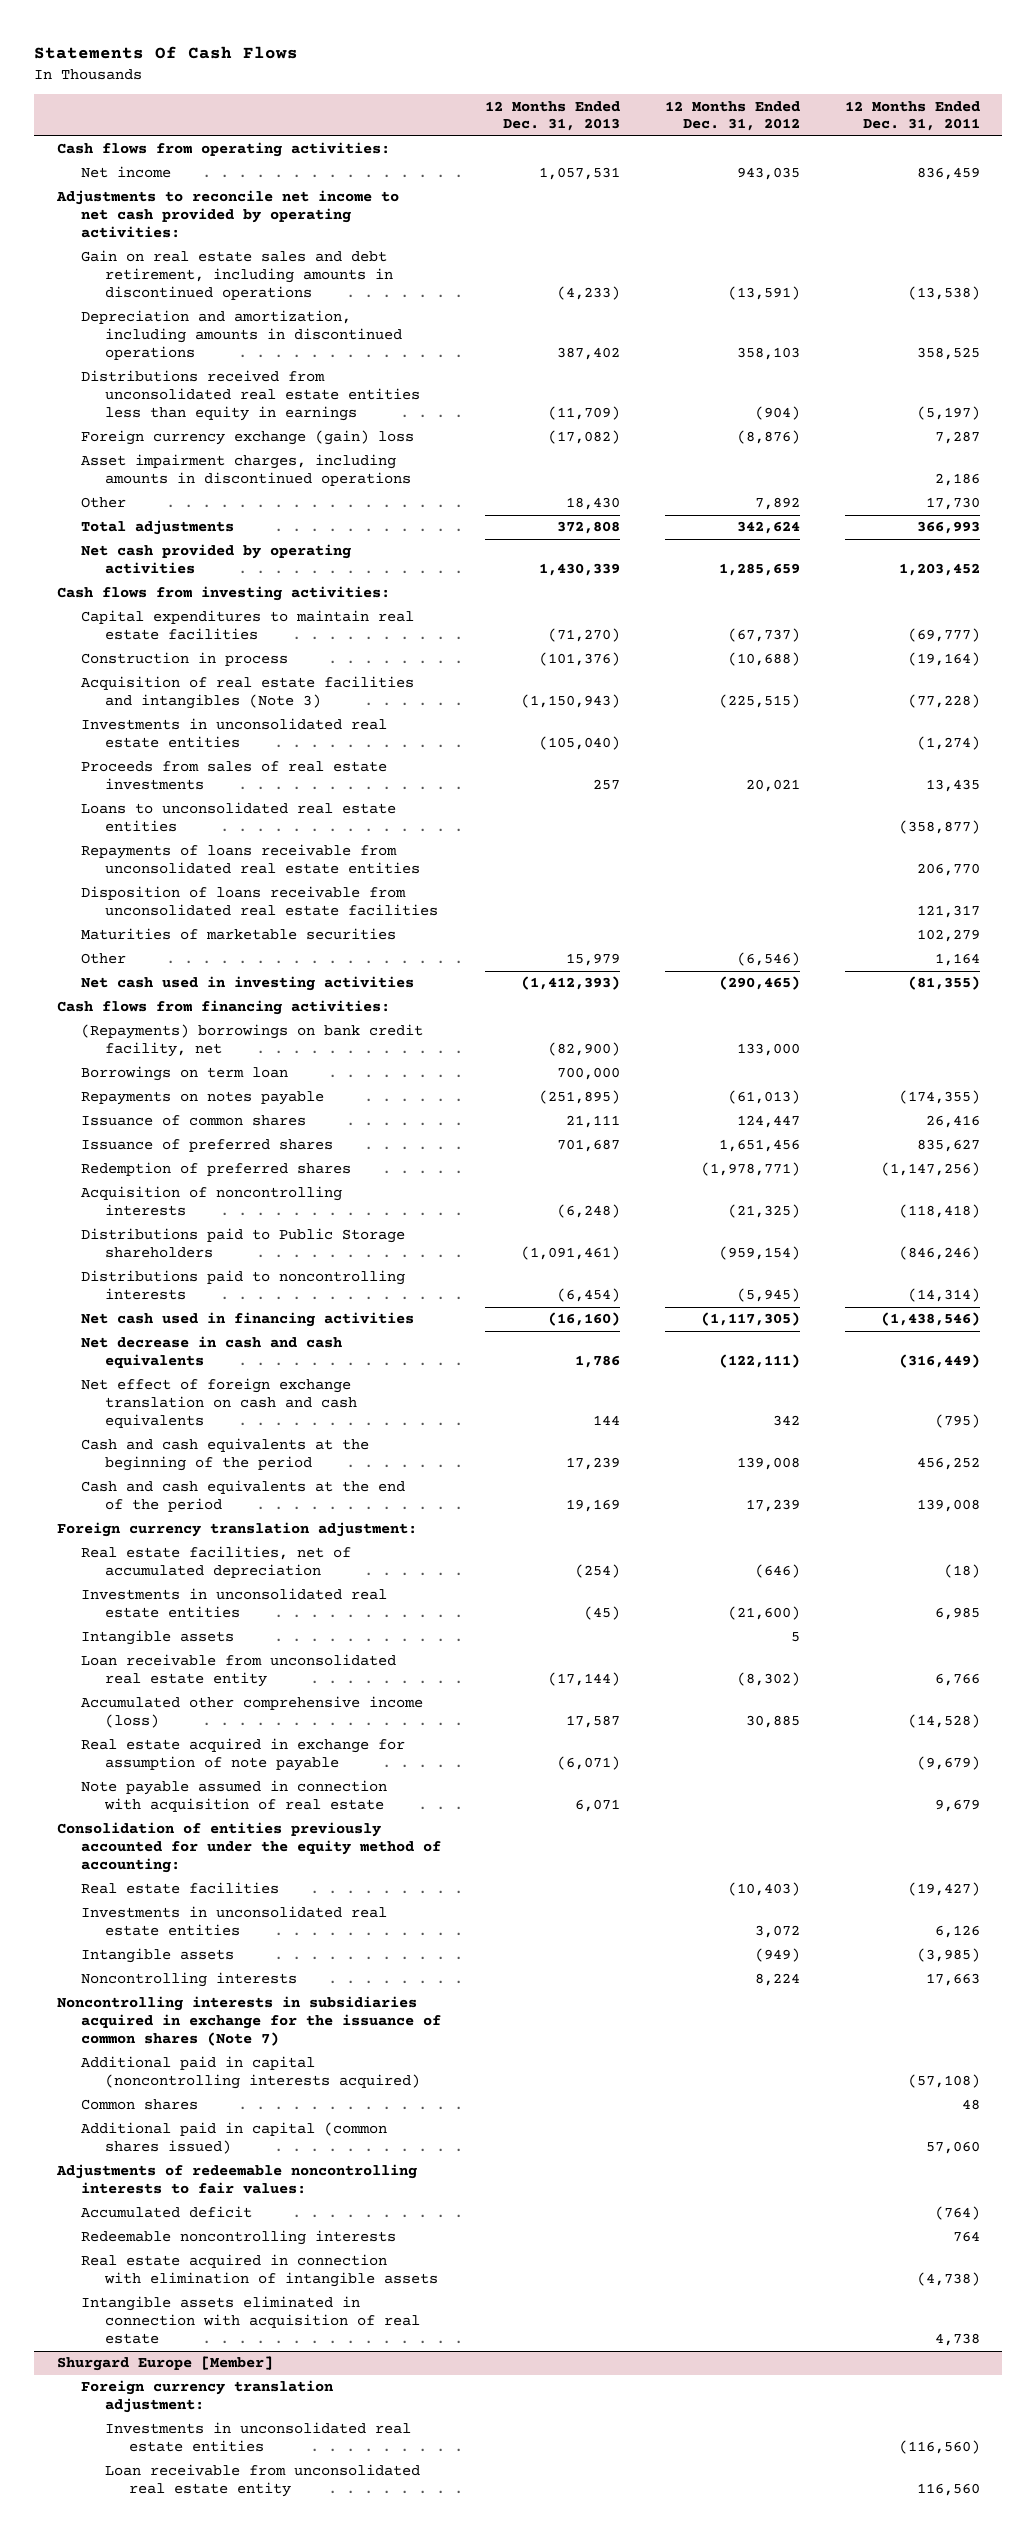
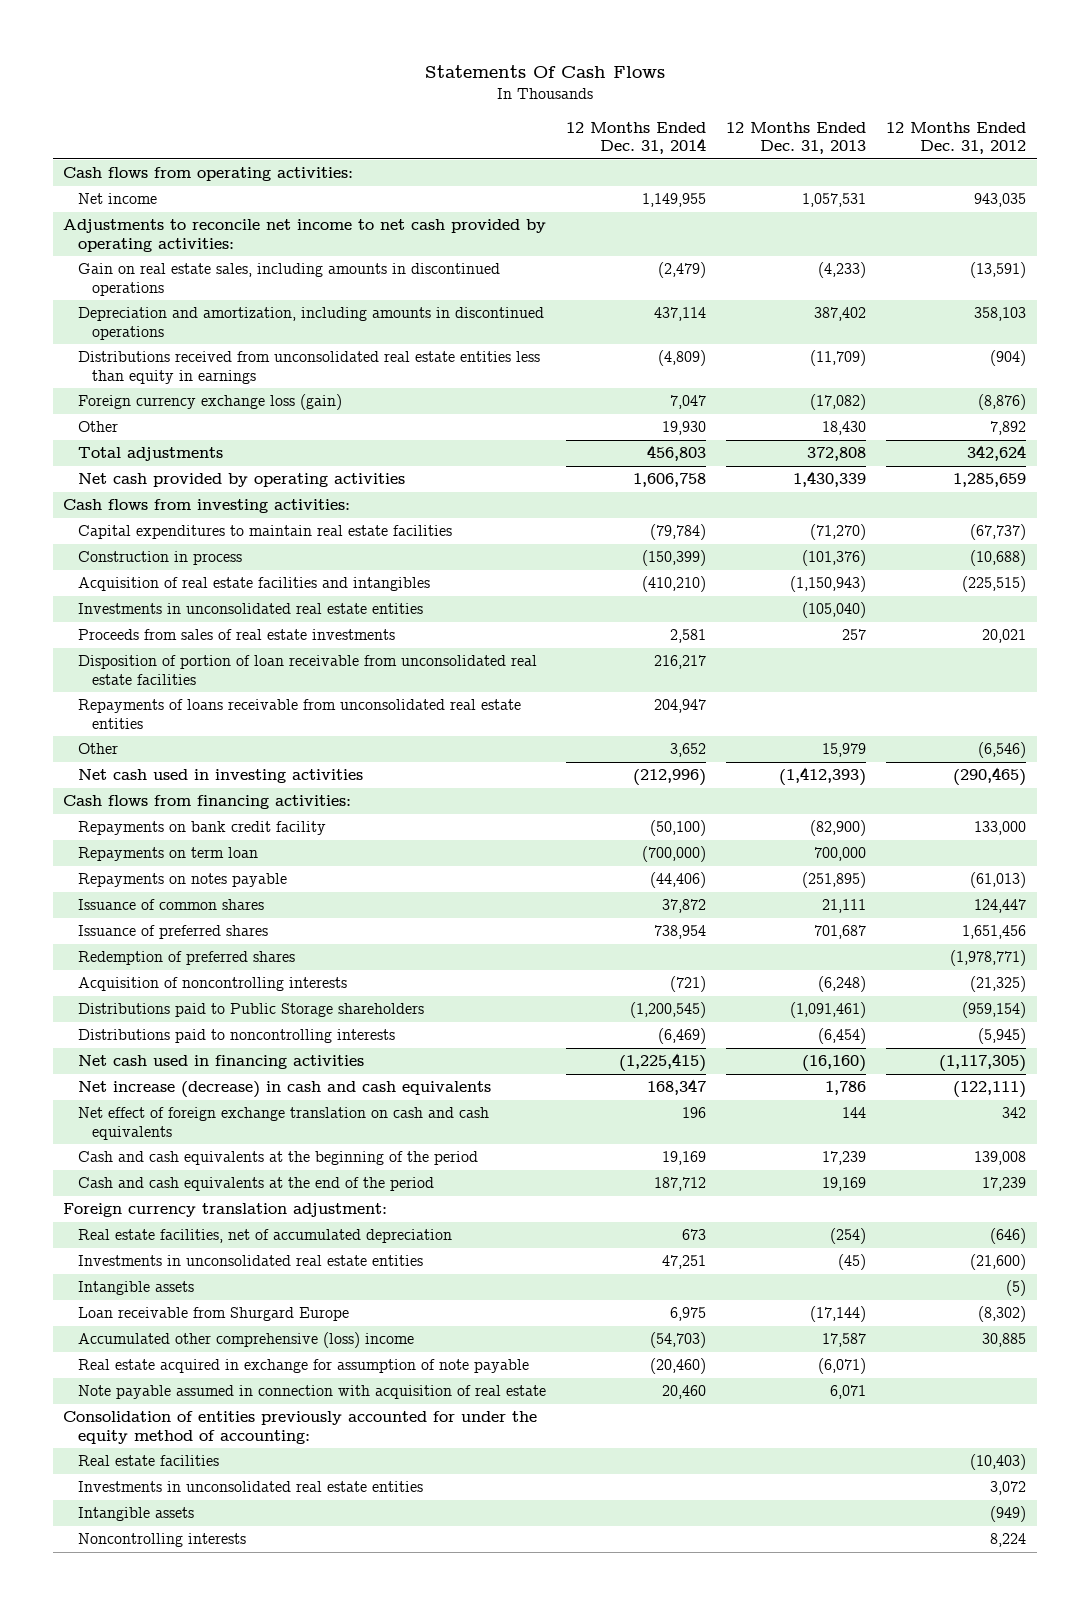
- | 12 Months Ended Dec. 31, 2013 | 12 Months Ended Dec. 31, 2012 | 12 Months Ended Dec. 31, 2011
+ | 12 Months Ended Dec. 31, 2014 | 12 Months Ended Dec. 31, 2013 | 12 Months Ended Dec. 31, 2012
- Gain on real estate sales and debt retirement, including amounts in discontinued operations | (4,233) | (13,591) | (13,538)
+ Gain on real estate sales, including amounts in discontinued operations | (2,479) | (4,233) | (13,591)
- Foreign currency exchange (gain) loss | (17,082) | (8,876) | 7,287
- Asset impairment charges, including amounts in discontinued operations | | | 2,186
+ Foreign currency exchange loss (gain) | 7,047 | (17,082) | (8,876)
- Acquisition of real estate facilities and intangibles (Note 3) | (1,150,943) | (225,515) | (77,228)
+ Acquisition of real estate facilities and intangibles | (410,210) | (1,150,943) | (225,515)
- Loans to unconsolidated real estate entities | | | (358,877)
+ Disposition of portion of loan receivable from unconsolidated real estate facilities | 216,217 | |
- Disposition of loans receivable from unconsolidated real estate facilities | | | 121,317
- Maturities of marketable securities | | | 102,279
- (Repayments) borrowings on bank credit facility, net | (82,900) | 133,000 |
- Borrowings on term loan | 700,000 | |
+ Repayments on bank credit facility | (50,100) | (82,900) | 133,000
+ Repayments on term loan | (700,000) | 700,000 |
- Net decrease in cash and cash equivalents | 1,786 | (122,111) | (316,449)
+ Net increase (decrease) in cash and cash equivalents | 168,347 | 1,786 | (122,111)
- Intangible assets | | 5 |
- Loan receivable from unconsolidated real estate entity | (17,144) | (8,302) | 6,766
- Accumulated other comprehensive income (loss) | 17,587 | 30,885 | (14,528)
+ Intangible assets | | | (5)
+ Loan receivable from Shurgard Europe | 6,975 | (17,144) | (8,302)
+ Accumulated other comprehensive (loss) income | (54,703) | 17,587 | 30,885
- Noncontrolling interests in subsidiaries acquired in exchange for the issuance of common shares (Note 7)
- Additional paid in capital (noncontrolling interests acquired) | | | (57,108)
- Common shares | | | 48
- Additional paid in capital (common shares issued) | | | 57,060
- Adjustments of redeemable noncontrolling interests to fair values:
- Accumulated deficit | | | (764)
- Redeemable noncontrolling interests | | | 764
- Real estate acquired in connection with elimination of intangible assets | | | (4,738)
- Intangible assets eliminated in connection with acquisition of real estate | | | 4,738
- Shurgard Europe [Member]
- Foreign currency translation adjustment:
- Investments in unconsolidated real estate entities | | | (116,560)
- Loan receivable from unconsolidated real estate entity | | | 116,560

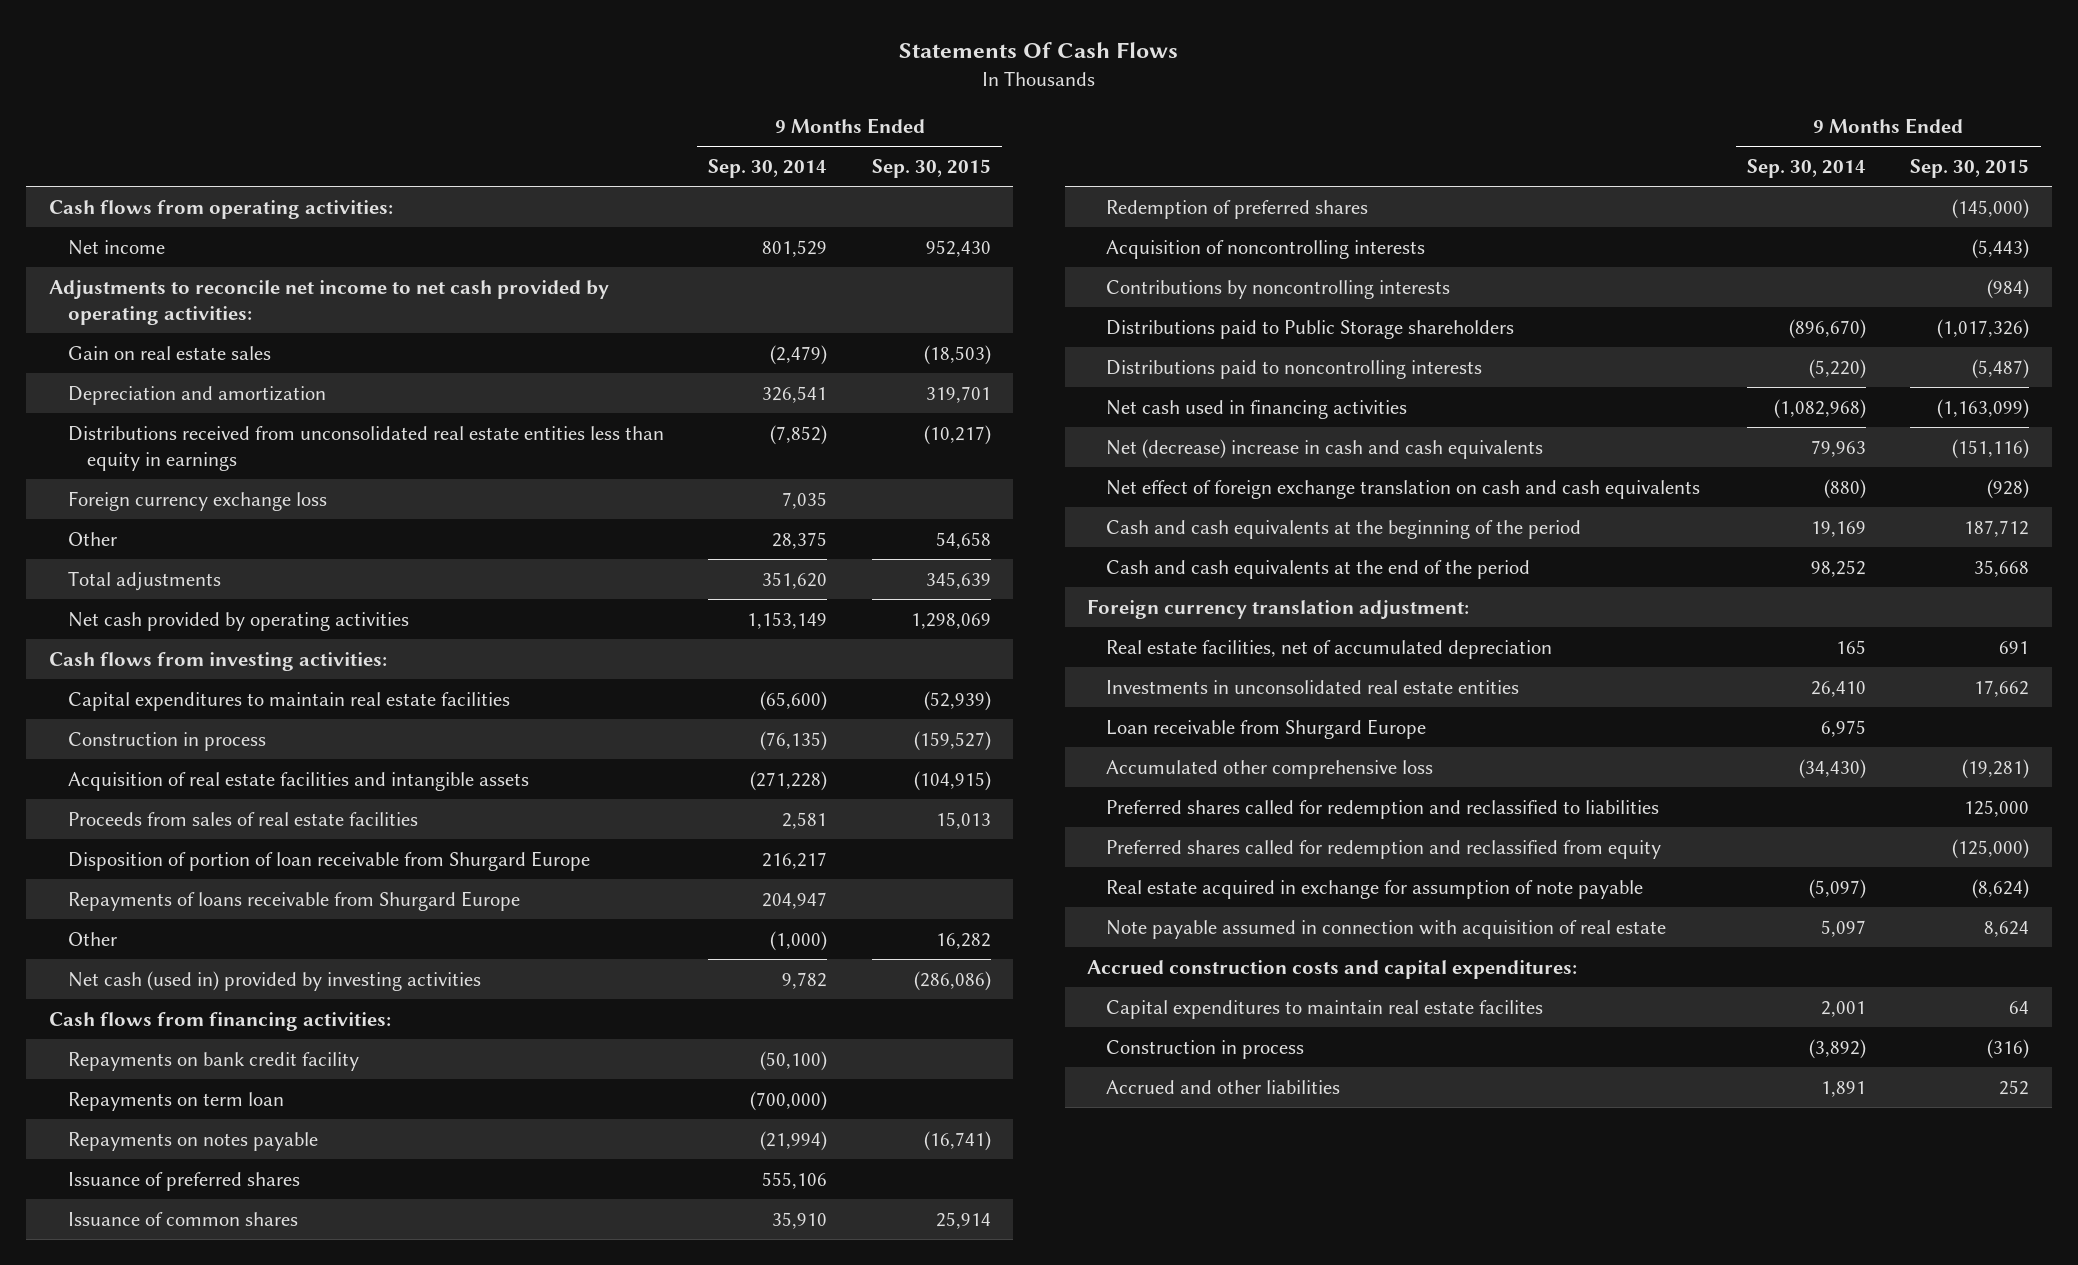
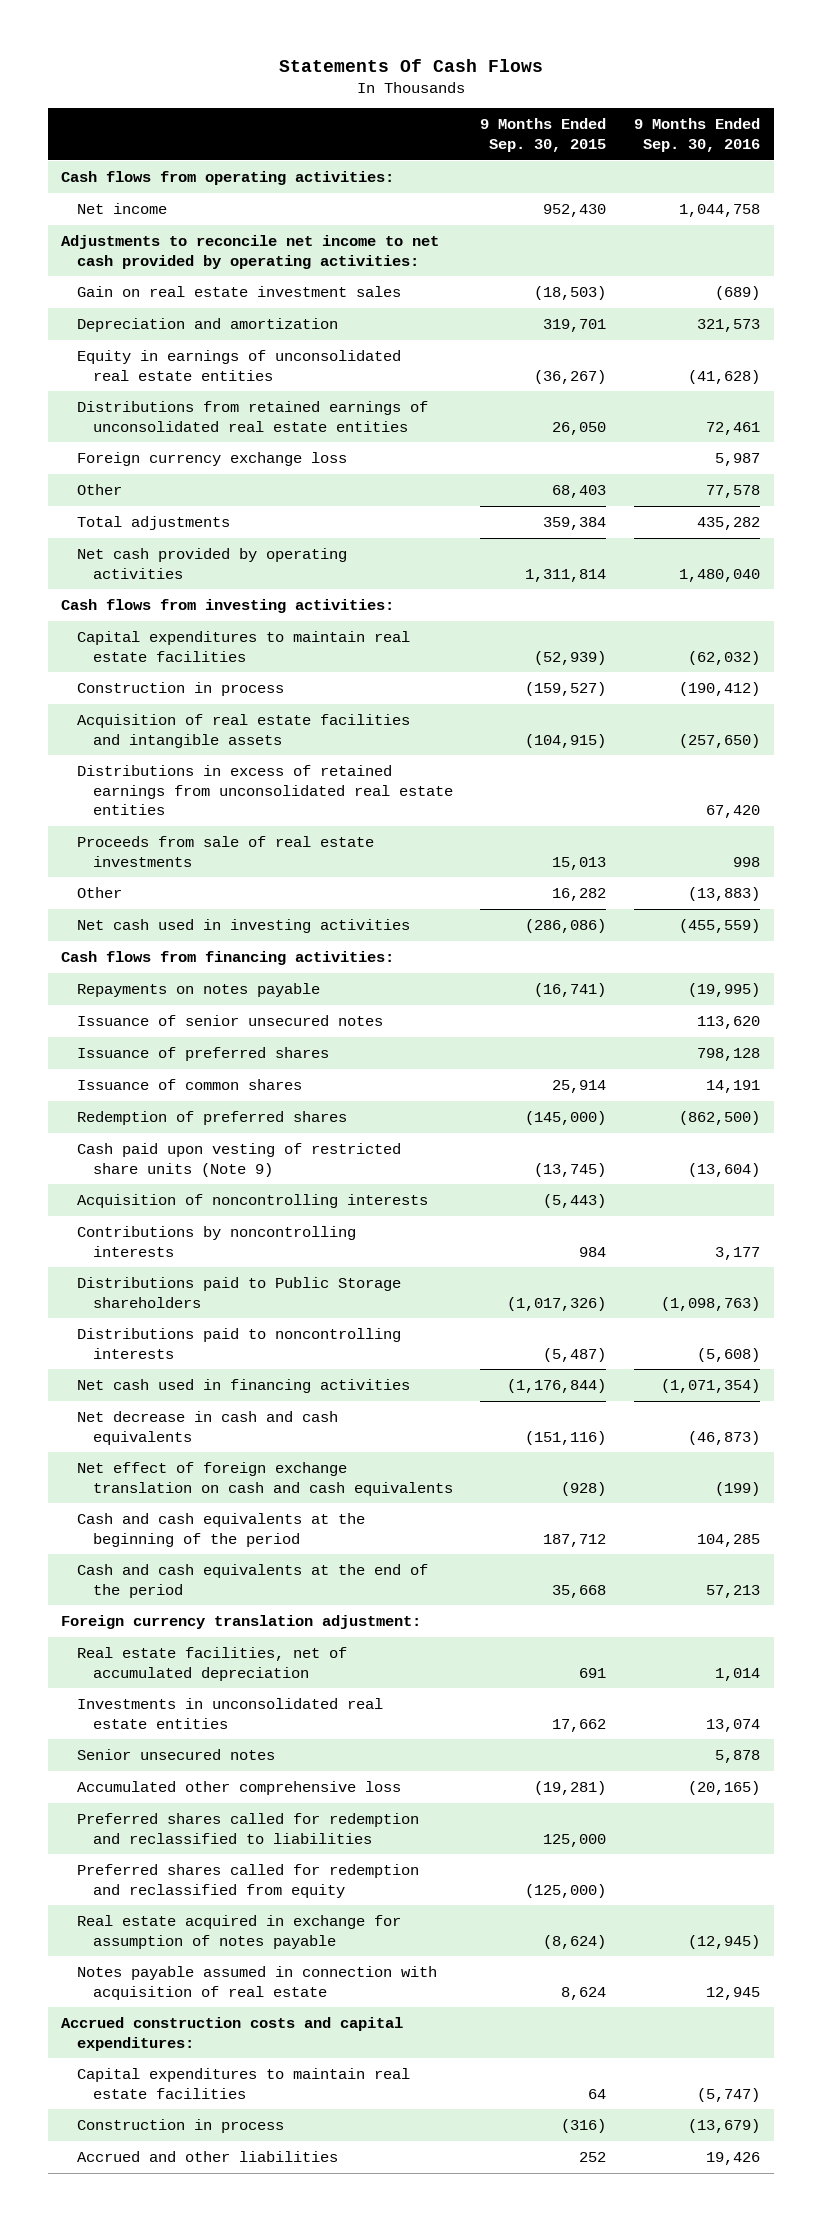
- | 9 Months Ended Sep. 30, 2014 | 9 Months Ended Sep. 30, 2015
+ | 9 Months Ended Sep. 30, 2015 | 9 Months Ended Sep. 30, 2016
- Gain on real estate sales | (2,479) | (18,503)
+ Gain on real estate investment sales | (18,503) | (689)
- Distributions received from unconsolidated real estate entities less than equity in earnings | (7,852) | (10,217)
+ Equity in earnings of unconsolidated real estate entities | (36,267) | (41,628)
+ Distributions from retained earnings of unconsolidated real estate entities | 26,050 | 72,461
- Other | 28,375 | 54,658
- Total adjustments | 351,620 | 345,639
- Net cash provided by operating activities | 1,153,149 | 1,298,069
+ Other | 68,403 | 77,578
+ Total adjustments | 359,384 | 435,282
+ Net cash provided by operating activities | 1,311,814 | 1,480,040
- Proceeds from sales of real estate facilities | 2,581 | 15,013
- Disposition of portion of loan receivable from Shurgard Europe | 216,217 |
- Repayments of loans receivable from Shurgard Europe | 204,947 |
+ Distributions in excess of retained earnings from unconsolidated real estate entities | | 67,420
+ Proceeds from sale of real estate investments | 15,013 | 998
- Net cash (used in) provided by investing activities | 9,782 | (286,086)
+ Net cash used in investing activities | (286,086) | (455,559)
- Repayments on bank credit facility | (50,100) |
- Repayments on term loan | (700,000) |
+ Issuance of senior unsecured notes | | 113,620
+ Cash paid upon vesting of restricted share units (Note 9) | (13,745) | (13,604)
- Contributions by noncontrolling interests | | (984)
+ Contributions by noncontrolling interests | 984 | 3,177
- Net cash used in financing activities | (1,082,968) | (1,163,099)
- Net (decrease) increase in cash and cash equivalents | 79,963 | (151,116)
+ Net cash used in financing activities | (1,176,844) | (1,071,354)
+ Net decrease in cash and cash equivalents | (151,116) | (46,873)
- Loan receivable from Shurgard Europe | 6,975 |
+ Senior unsecured notes | | 5,878
- Real estate acquired in exchange for assumption of note payable | (5,097) | (8,624)
- Note payable assumed in connection with acquisition of real estate | 5,097 | 8,624
+ Real estate acquired in exchange for assumption of notes payable | (8,624) | (12,945)
+ Notes payable assumed in connection with acquisition of real estate | 8,624 | 12,945
- Capital expenditures to maintain real estate facilites | 2,001 | 64
+ Capital expenditures to maintain real estate facilities | 64 | (5,747)

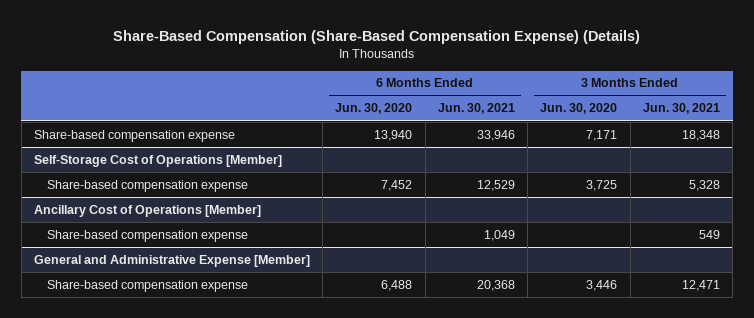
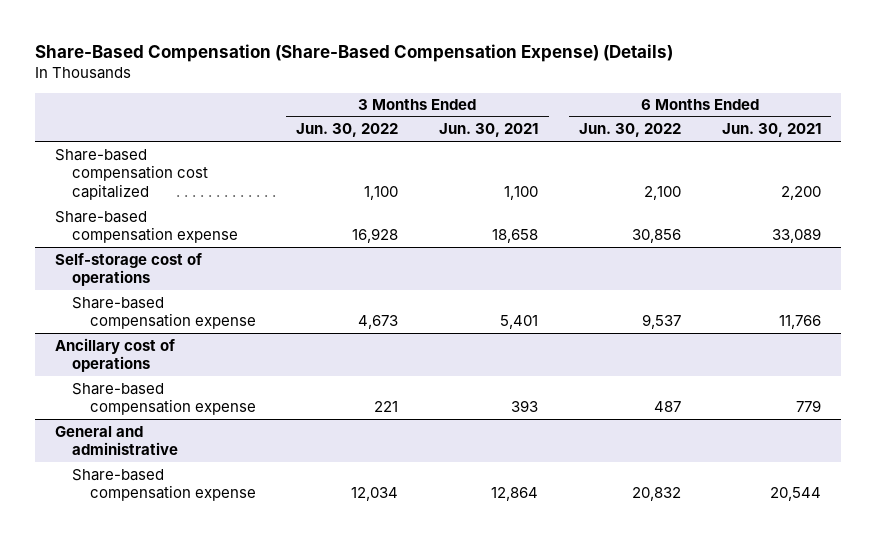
- | 6 Months Ended Jun. 30, 2020 | 6 Months Ended Jun. 30, 2021 | 3 Months Ended Jun. 30, 2020 | 3 Months Ended Jun. 30, 2021
+ | 3 Months Ended Jun. 30, 2022 | 3 Months Ended Jun. 30, 2021 | 6 Months Ended Jun. 30, 2022 | 6 Months Ended Jun. 30, 2021
- Share-based compensation expense | 13,940 | 33,946 | 7,171 | 18,348
- Self-Storage Cost of Operations [Member]
- Share-based compensation expense | 7,452 | 12,529 | 3,725 | 5,328
- Ancillary Cost of Operations [Member]
- Share-based compensation expense | | 1,049 | | 549
- General and Administrative Expense [Member]
- Share-based compensation expense | 6,488 | 20,368 | 3,446 | 12,471
+ Share-based compensation cost capitalized | 1,100 | 1,100 | 2,100 | 2,200
+ Share-based compensation expense | 16,928 | 18,658 | 30,856 | 33,089
+ Self-storage cost of operations
+ Share-based compensation expense | 4,673 | 5,401 | 9,537 | 11,766
+ Ancillary cost of operations
+ Share-based compensation expense | 221 | 393 | 487 | 779
+ General and administrative
+ Share-based compensation expense | 12,034 | 12,864 | 20,832 | 20,544

